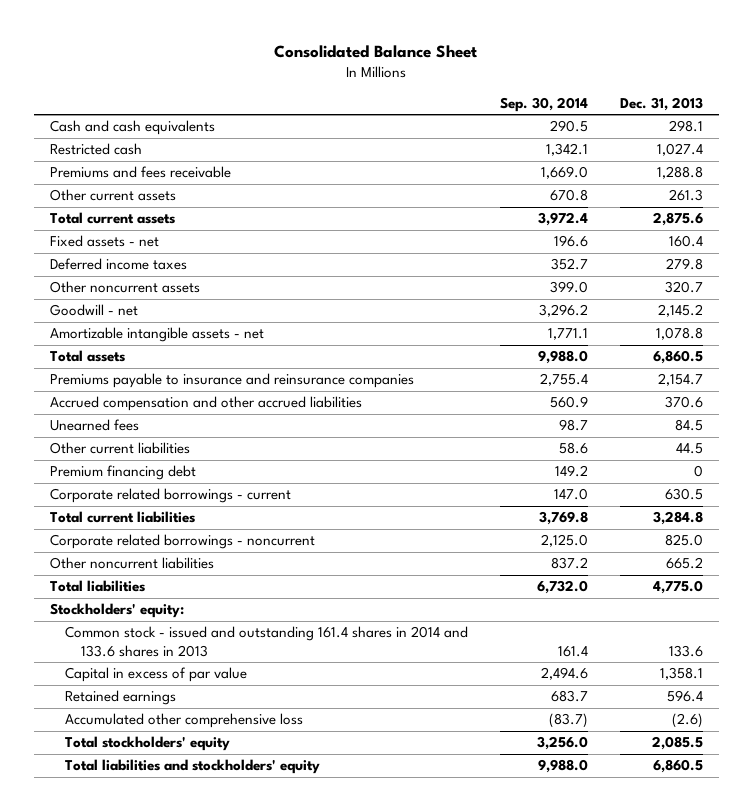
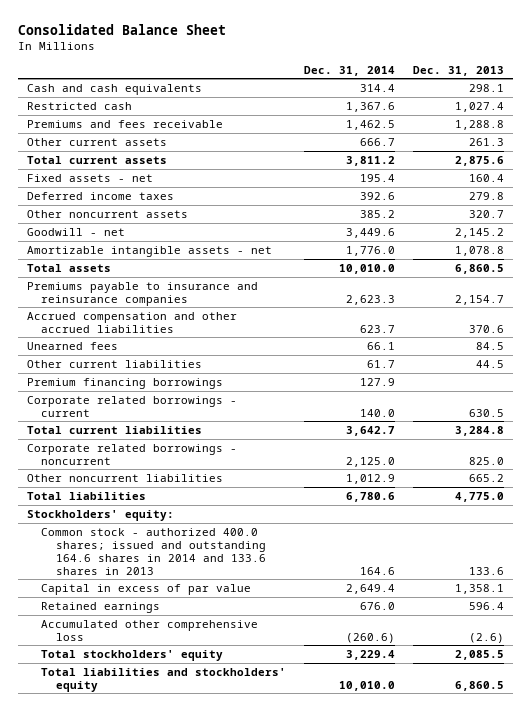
- | Sep. 30, 2014 | Dec. 31, 2013
+ | Dec. 31, 2014 | Dec. 31, 2013
- Premium financing debt | 149.2 | 0
+ Premium financing borrowings | 127.9 |
- Common stock - issued and outstanding 161.4 shares in 2014 and 133.6 shares in 2013 | 161.4 | 133.6
+ Common stock - authorized 400.0 shares; issued and outstanding 164.6 shares in 2014 and 133.6 shares in 2013 | 164.6 | 133.6

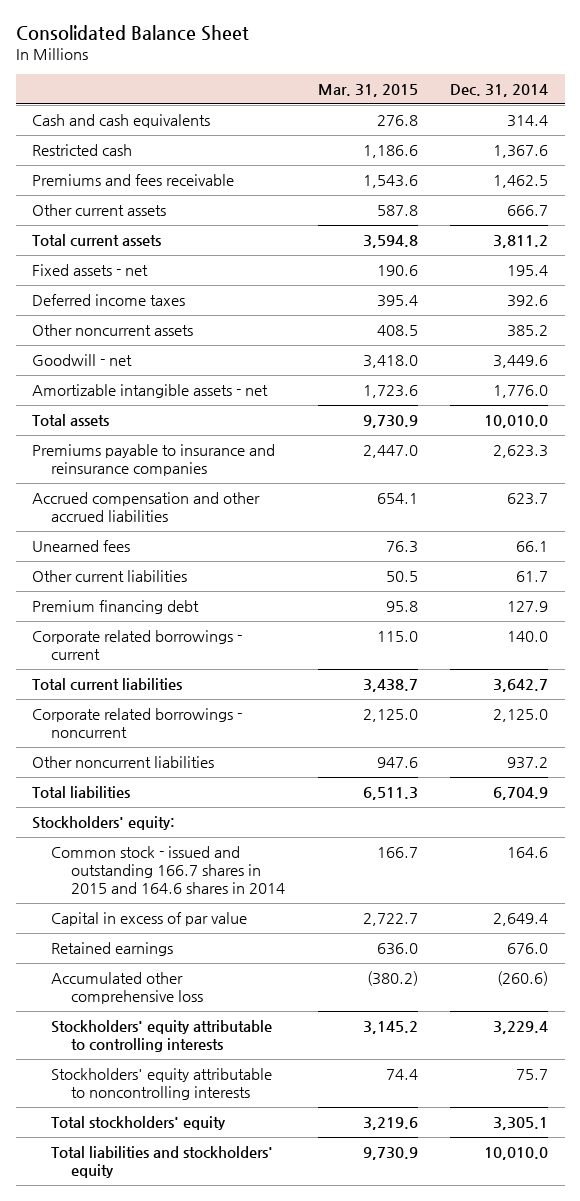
- | Dec. 31, 2014 | Dec. 31, 2013
+ | Mar. 31, 2015 | Dec. 31, 2014
- Premium financing borrowings | 127.9 |
+ Premium financing debt | 95.8 | 127.9
- Other noncurrent liabilities | 1,012.9 | 665.2
- Total liabilities | 6,780.6 | 4,775.0
+ Other noncurrent liabilities | 947.6 | 937.2
+ Total liabilities | 6,511.3 | 6,704.9
- Common stock - authorized 400.0 shares; issued and outstanding 164.6 shares in 2014 and 133.6 shares in 2013 | 164.6 | 133.6
+ Common stock - issued and outstanding 166.7 shares in 2015 and 164.6 shares in 2014 | 166.7 | 164.6
- Total stockholders' equity | 3,229.4 | 2,085.5
+ Stockholders' equity attributable to controlling interests | 3,145.2 | 3,229.4
+ Stockholders' equity attributable to noncontrolling interests | 74.4 | 75.7
+ Total stockholders' equity | 3,219.6 | 3,305.1

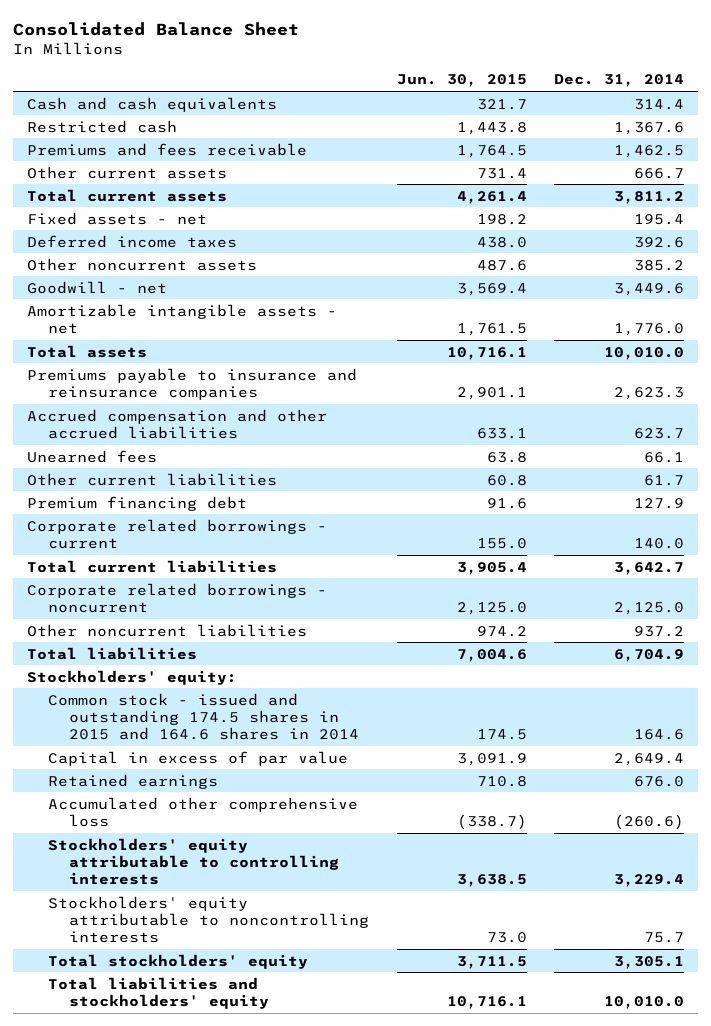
- | Mar. 31, 2015 | Dec. 31, 2014
+ | Jun. 30, 2015 | Dec. 31, 2014
- Common stock - issued and outstanding 166.7 shares in 2015 and 164.6 shares in 2014 | 166.7 | 164.6
+ Common stock - issued and outstanding 174.5 shares in 2015 and 164.6 shares in 2014 | 174.5 | 164.6

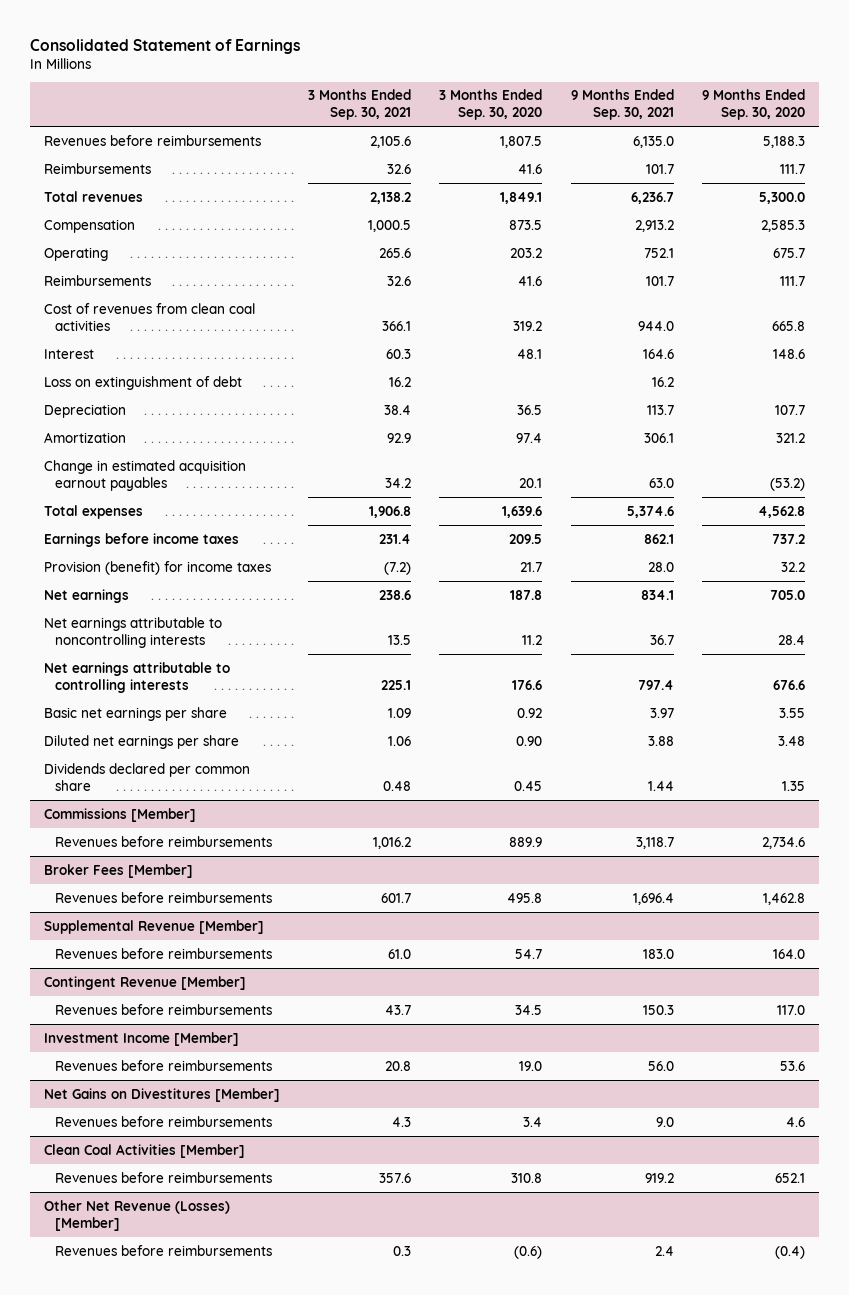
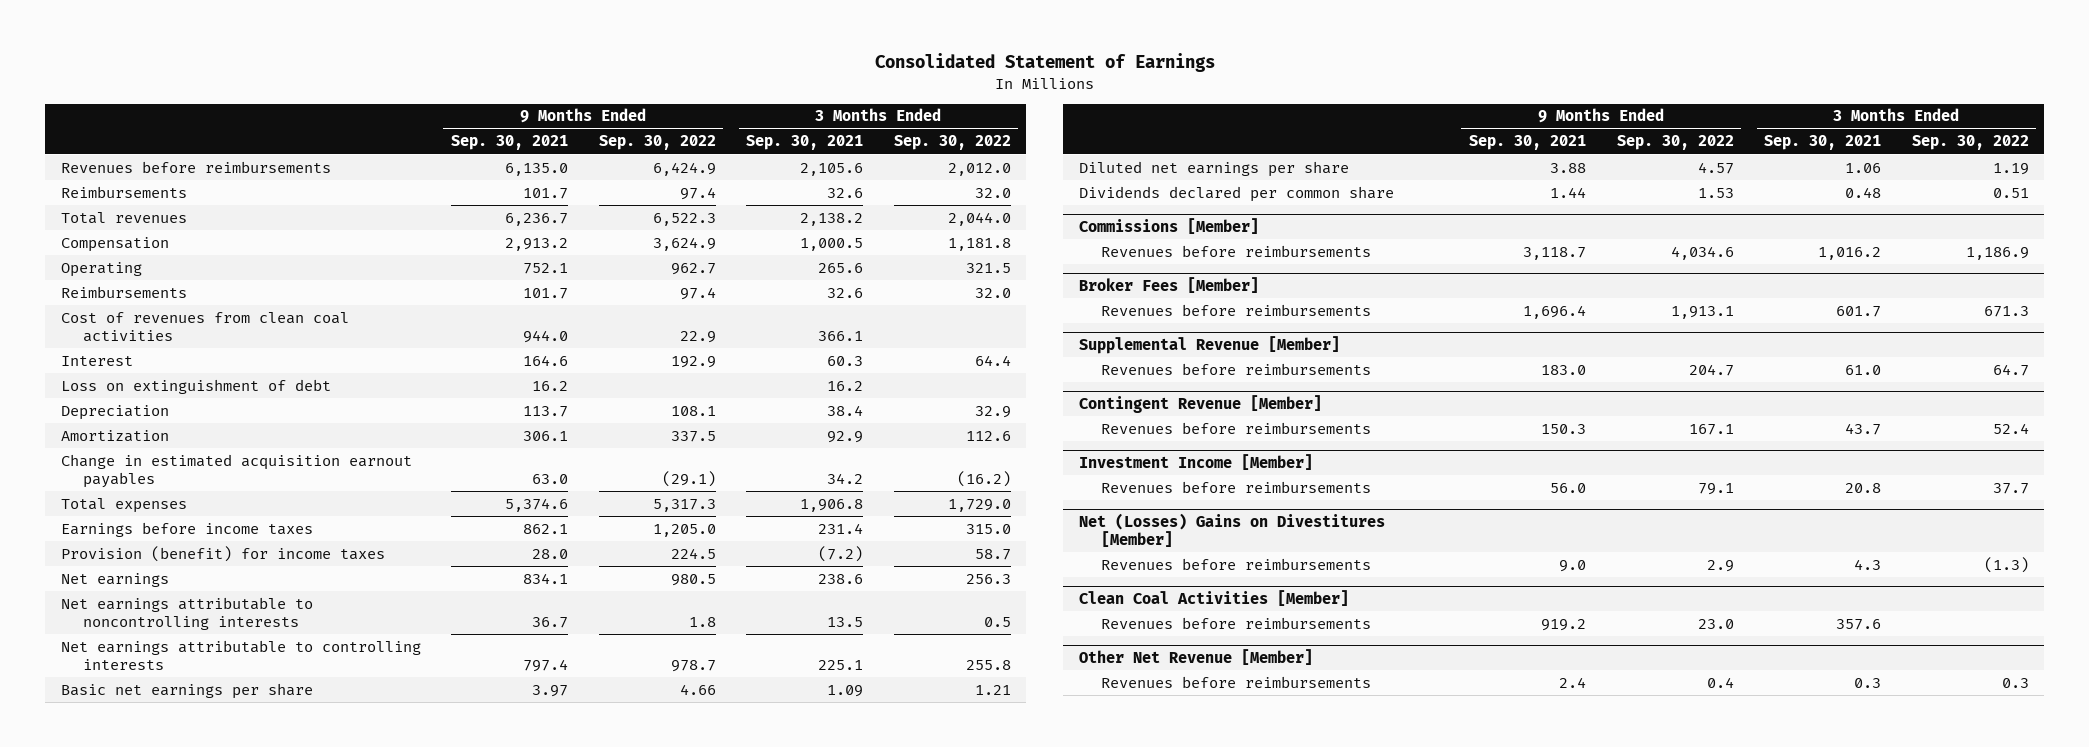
- | 3 Months Ended Sep. 30, 2021 | 3 Months Ended Sep. 30, 2020 | 9 Months Ended Sep. 30, 2021 | 9 Months Ended Sep. 30, 2020
+ | 9 Months Ended Sep. 30, 2021 | 9 Months Ended Sep. 30, 2022 | 3 Months Ended Sep. 30, 2021 | 3 Months Ended Sep. 30, 2022
- Net Gains on Divestitures [Member]
+ Net (Losses) Gains on Divestitures [Member]
- Other Net Revenue (Losses) [Member]
+ Other Net Revenue [Member]

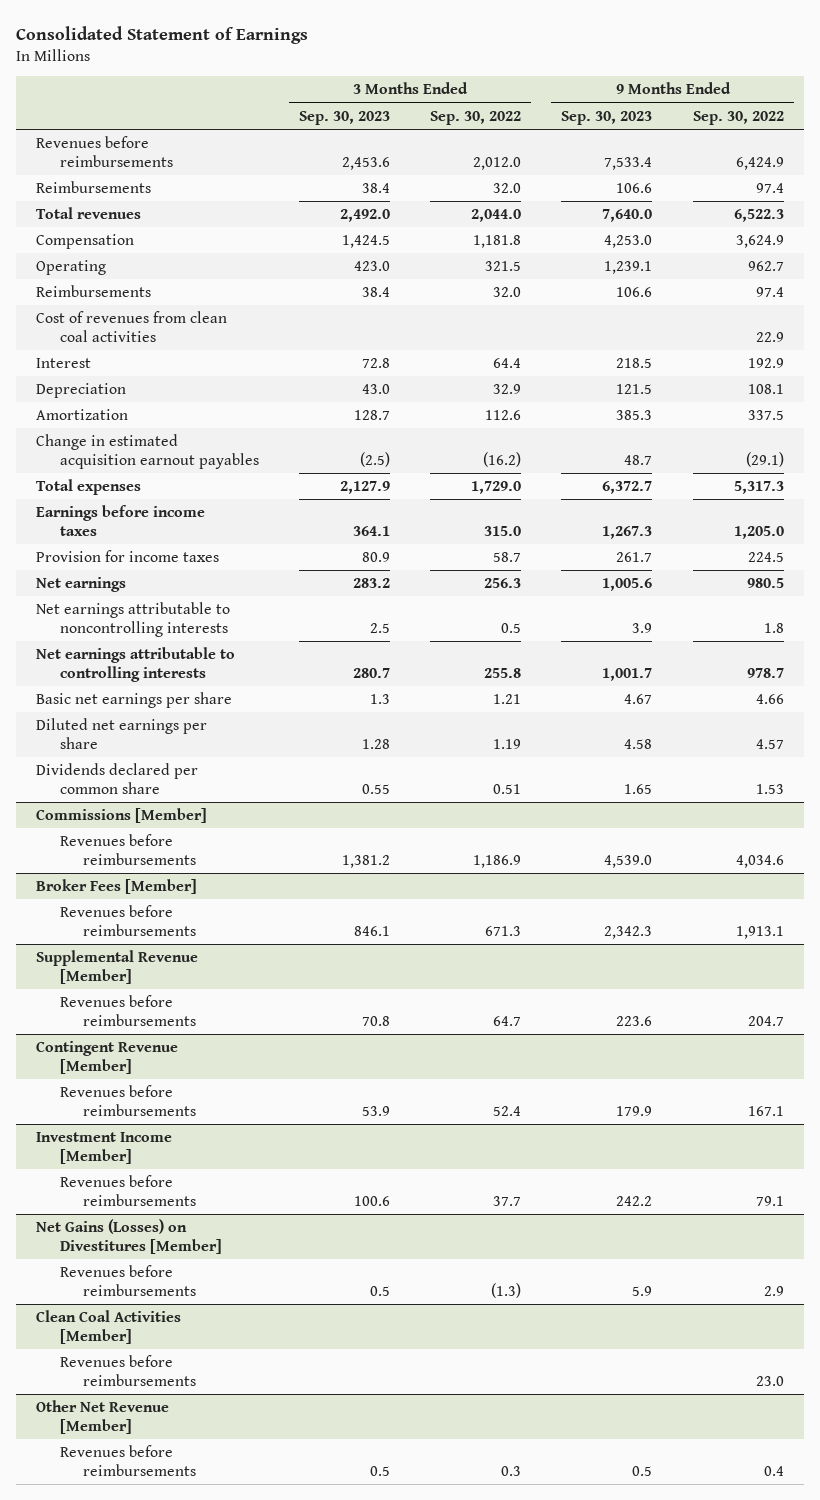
- | 9 Months Ended Sep. 30, 2021 | 9 Months Ended Sep. 30, 2022 | 3 Months Ended Sep. 30, 2021 | 3 Months Ended Sep. 30, 2022
+ | 3 Months Ended Sep. 30, 2023 | 3 Months Ended Sep. 30, 2022 | 9 Months Ended Sep. 30, 2023 | 9 Months Ended Sep. 30, 2022
- Loss on extinguishment of debt | 16.2 | | 16.2 |
- Provision (benefit) for income taxes | 28.0 | 224.5 | (7.2) | 58.7
+ Provision for income taxes | 80.9 | 58.7 | 261.7 | 224.5
- Net (Losses) Gains on Divestitures [Member]
+ Net Gains (Losses) on Divestitures [Member]

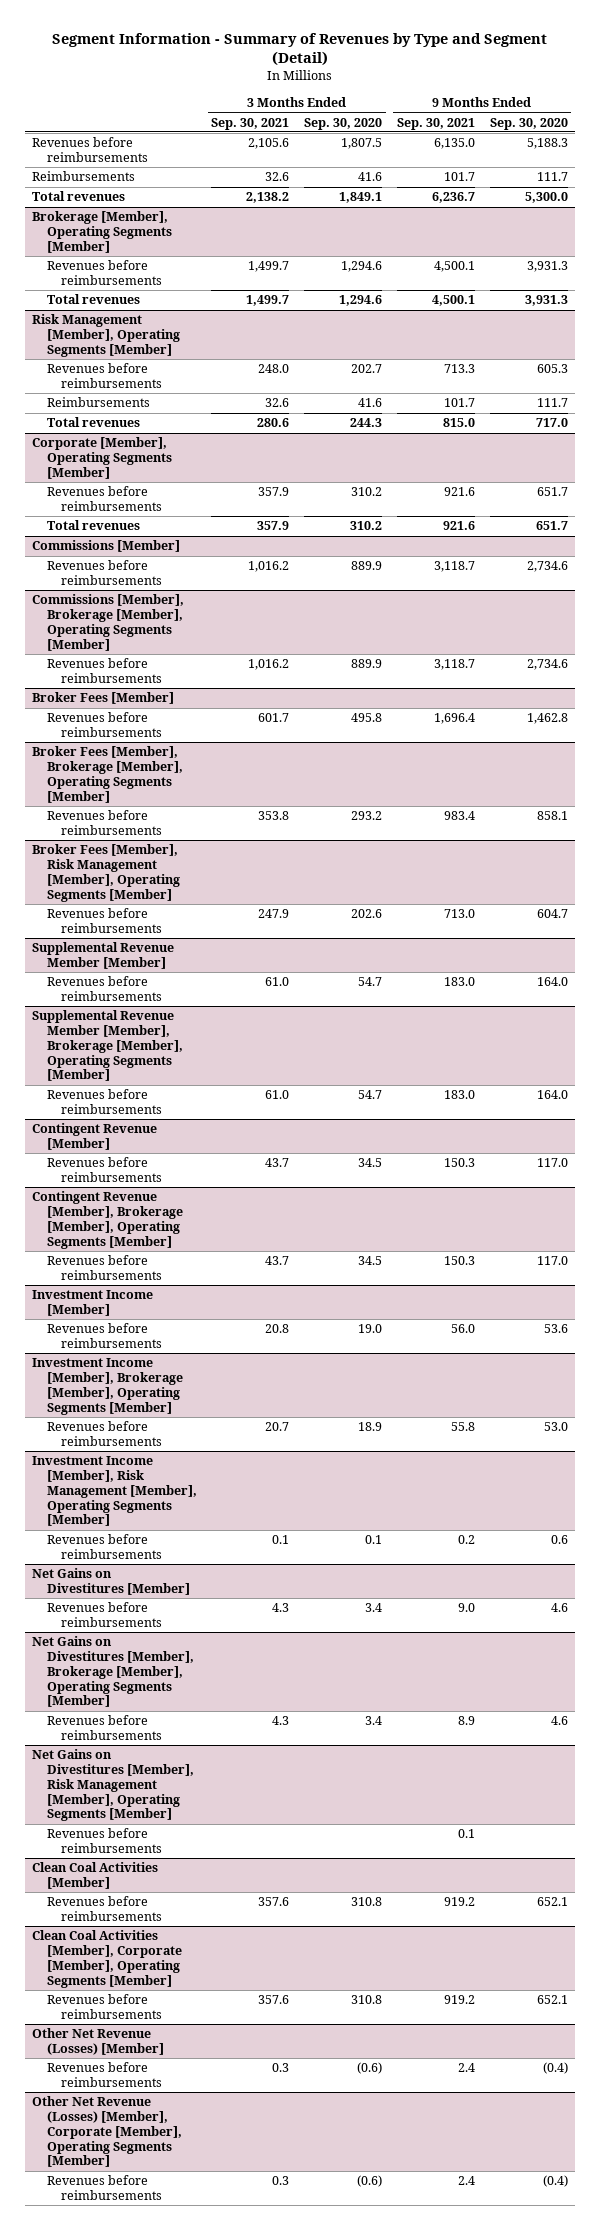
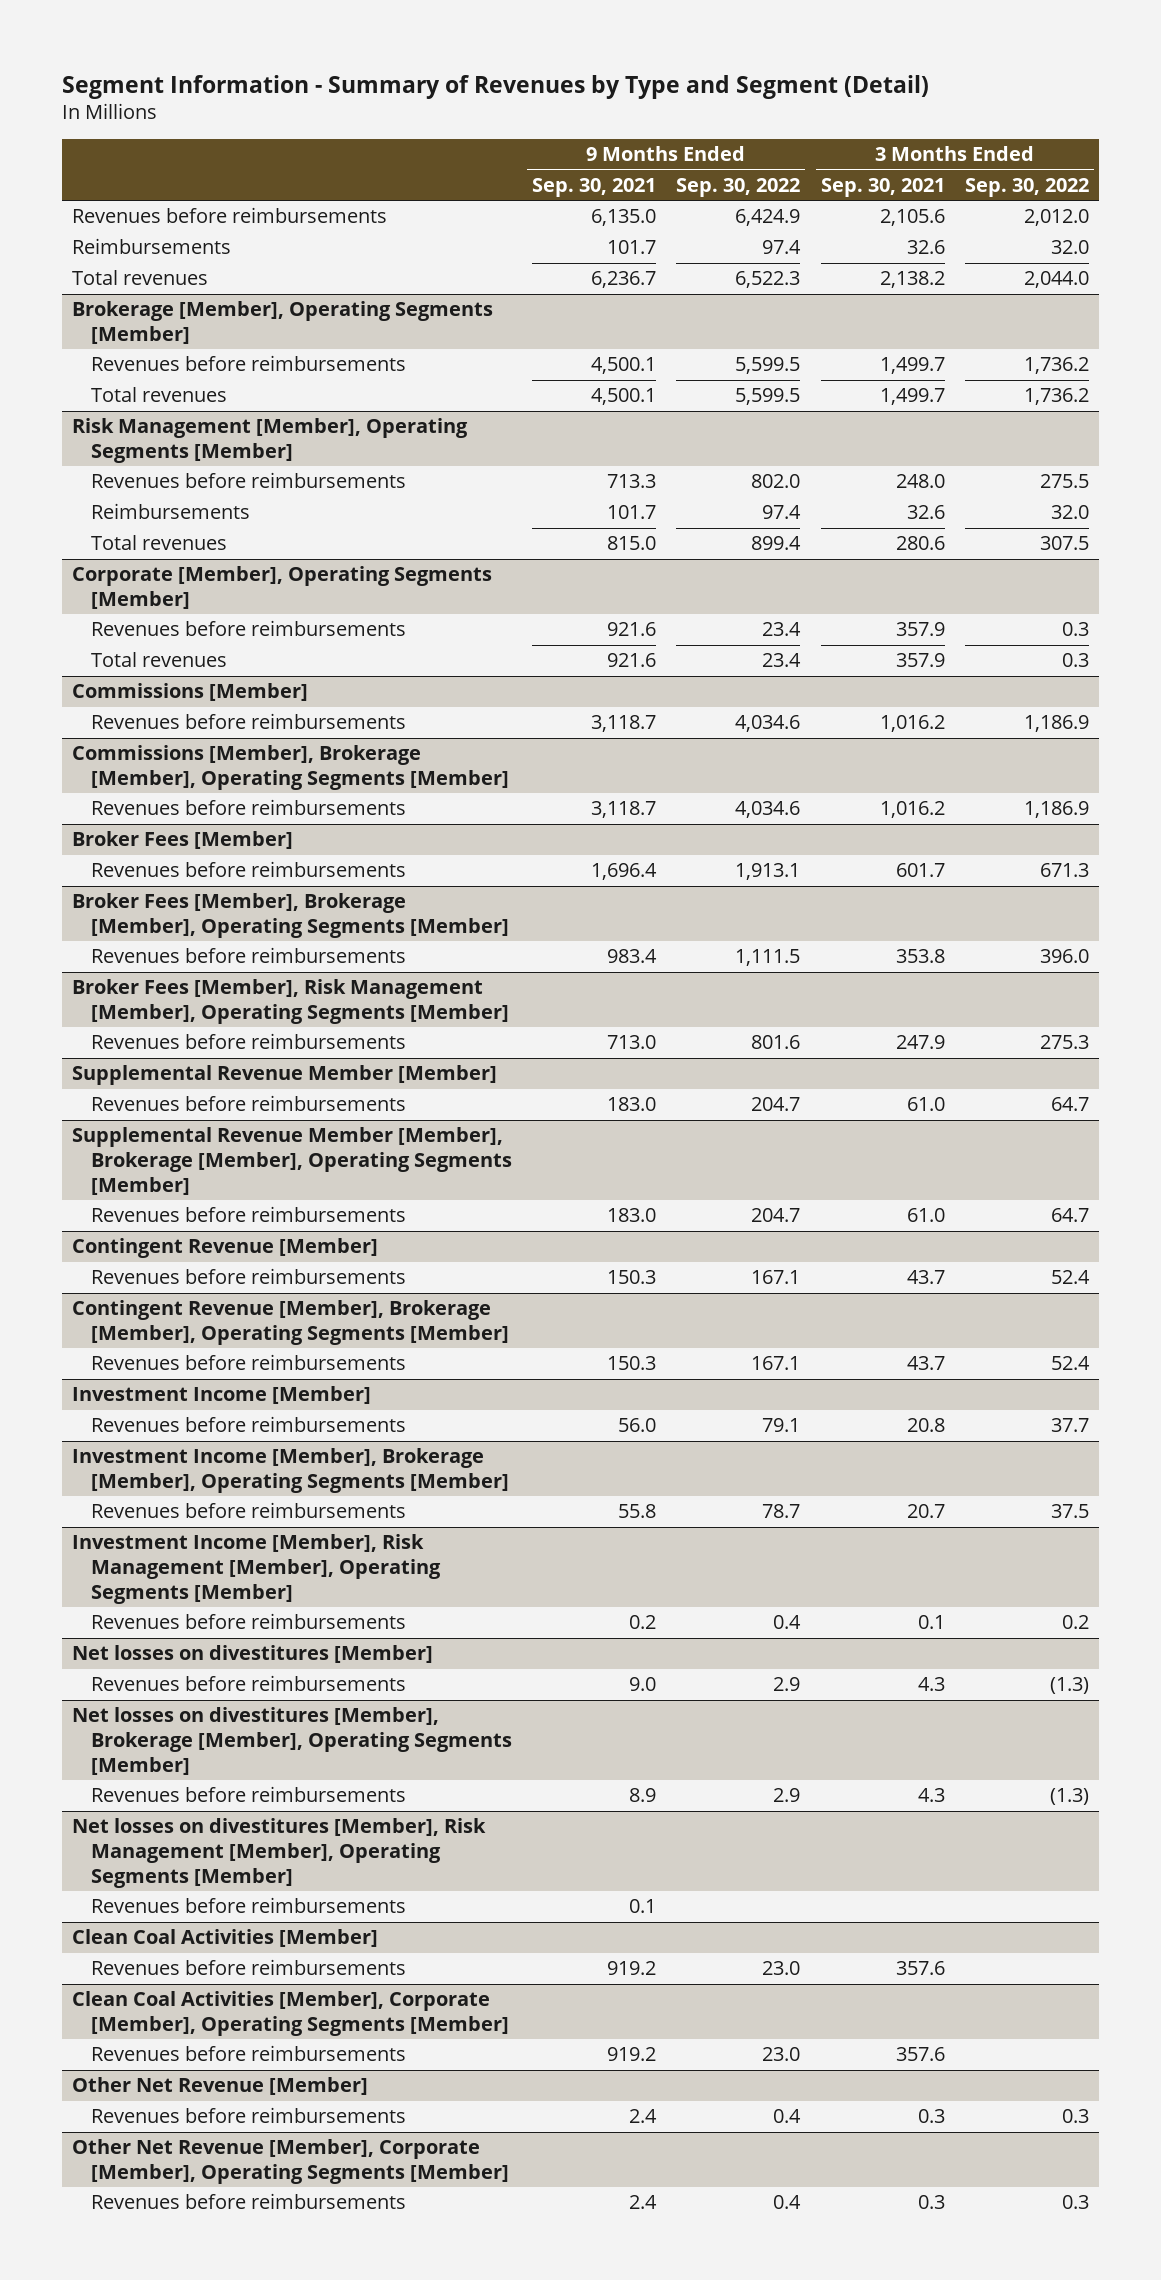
- | 3 Months Ended Sep. 30, 2021 | 3 Months Ended Sep. 30, 2020 | 9 Months Ended Sep. 30, 2021 | 9 Months Ended Sep. 30, 2020
+ | 9 Months Ended Sep. 30, 2021 | 9 Months Ended Sep. 30, 2022 | 3 Months Ended Sep. 30, 2021 | 3 Months Ended Sep. 30, 2022
- Net Gains on Divestitures [Member]
+ Net losses on divestitures [Member]
- Net Gains on Divestitures [Member], Brokerage [Member], Operating Segments [Member]
+ Net losses on divestitures [Member], Brokerage [Member], Operating Segments [Member]
- Net Gains on Divestitures [Member], Risk Management [Member], Operating Segments [Member]
+ Net losses on divestitures [Member], Risk Management [Member], Operating Segments [Member]
- Other Net Revenue (Losses) [Member]
+ Other Net Revenue [Member]
- Other Net Revenue (Losses) [Member], Corporate [Member], Operating Segments [Member]
+ Other Net Revenue [Member], Corporate [Member], Operating Segments [Member]

